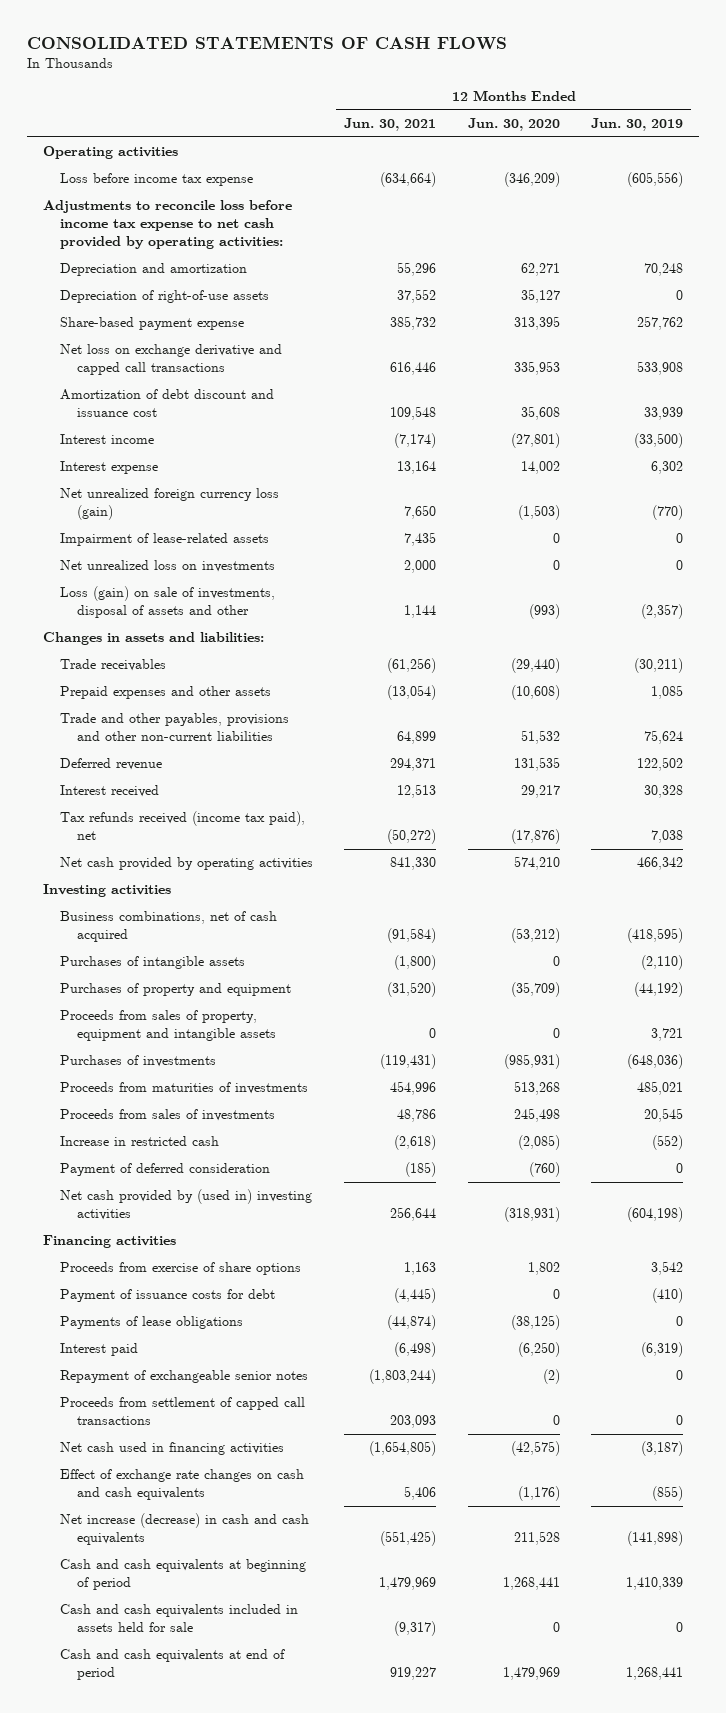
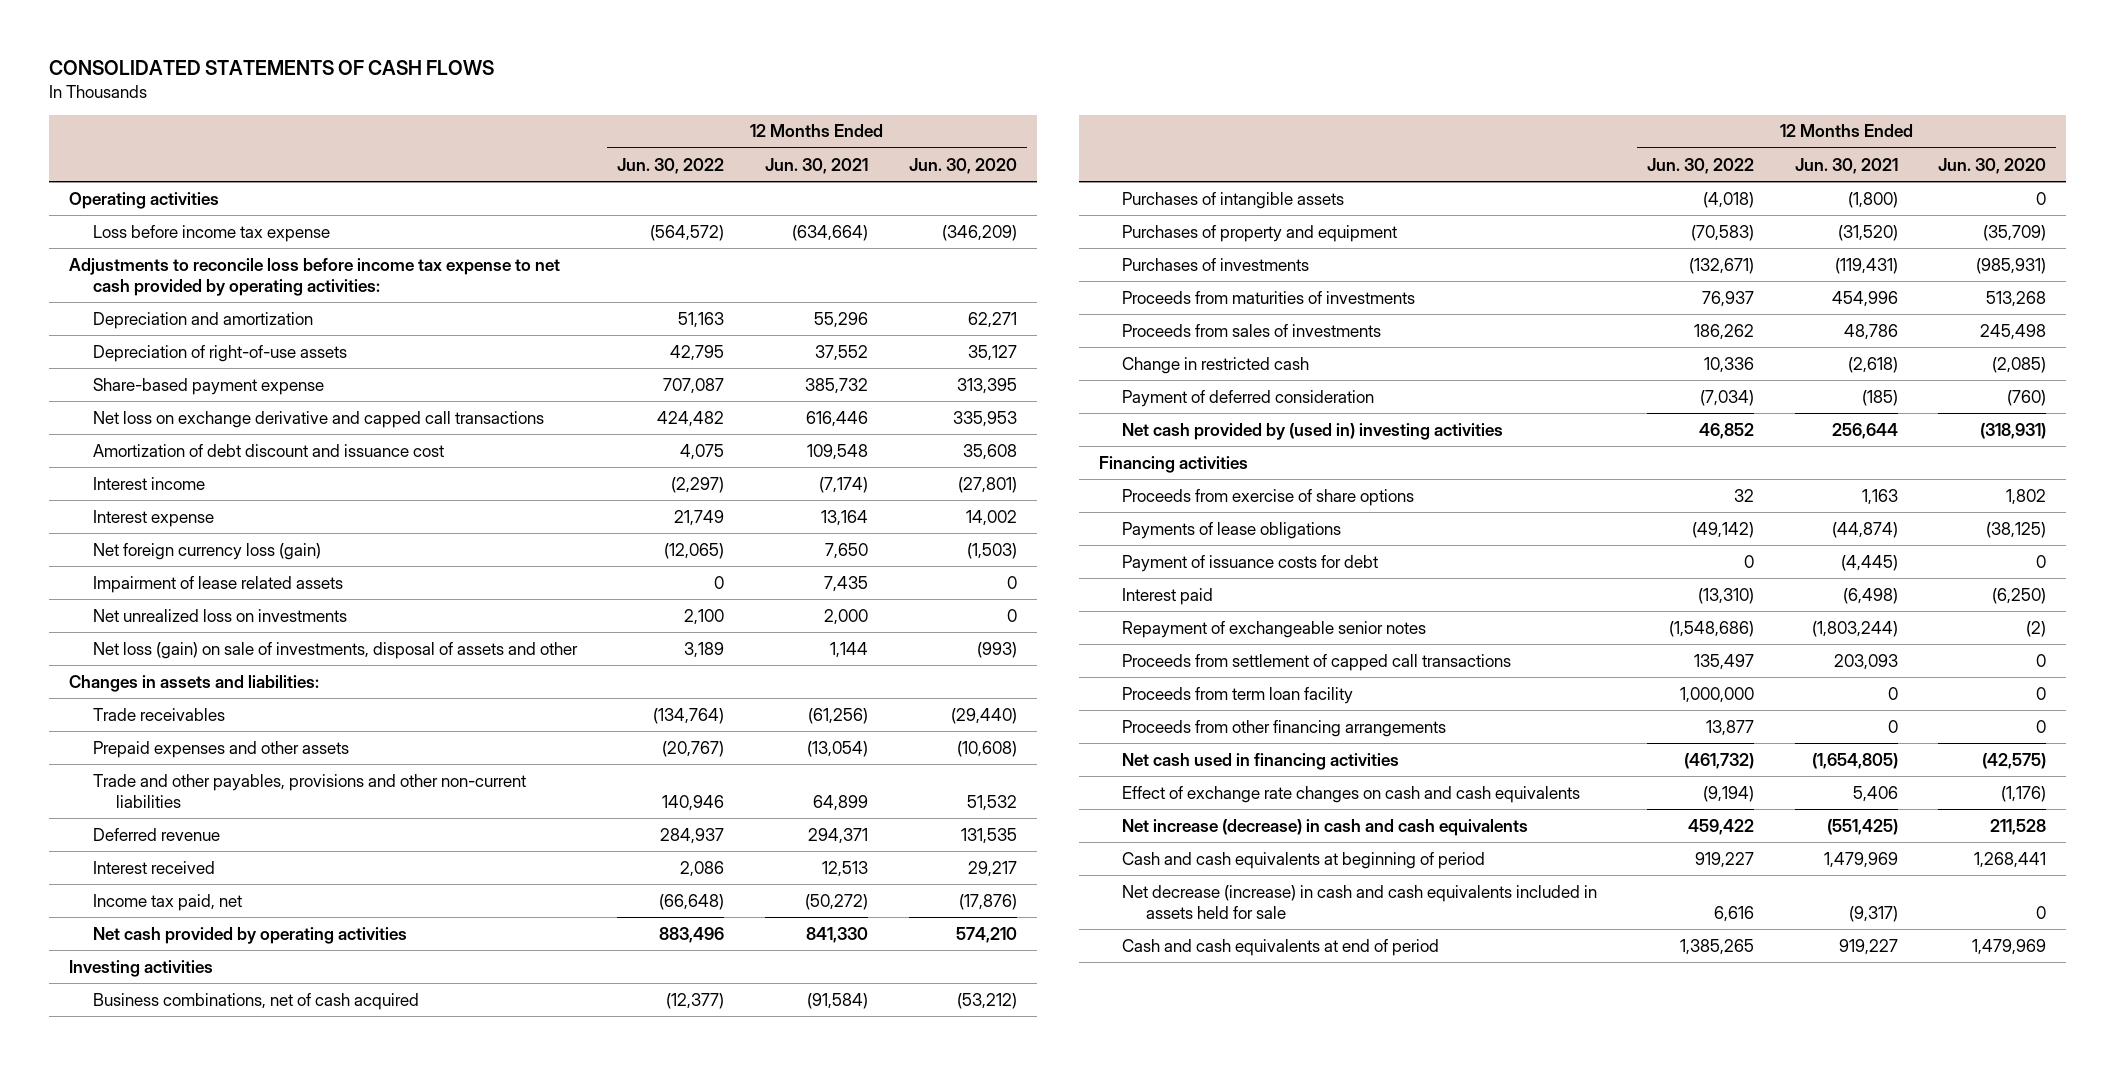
- | 12 Months Ended Jun. 30, 2021 | 12 Months Ended Jun. 30, 2020 | 12 Months Ended Jun. 30, 2019
+ | 12 Months Ended Jun. 30, 2022 | 12 Months Ended Jun. 30, 2021 | 12 Months Ended Jun. 30, 2020
- Net unrealized foreign currency loss (gain) | 7,650 | (1,503) | (770)
- Impairment of lease-related assets | 7,435 | 0 | 0
+ Net foreign currency loss (gain) | (12,065) | 7,650 | (1,503)
+ Impairment of lease related assets | 0 | 7,435 | 0
- Loss (gain) on sale of investments, disposal of assets and other | 1,144 | (993) | (2,357)
+ Net loss (gain) on sale of investments, disposal of assets and other | 3,189 | 1,144 | (993)
- Tax refunds received (income tax paid), net | (50,272) | (17,876) | 7,038
+ Income tax paid, net | (66,648) | (50,272) | (17,876)
- Proceeds from sales of property, equipment and intangible assets | 0 | 0 | 3,721
- Increase in restricted cash | (2,618) | (2,085) | (552)
+ Change in restricted cash | 10,336 | (2,618) | (2,085)
moved down: Payment of issuance costs for debt | 0 | (4,445) | 0
+ Proceeds from term loan facility | 1,000,000 | 0 | 0
+ Proceeds from other financing arrangements | 13,877 | 0 | 0
- Cash and cash equivalents included in assets held for sale | (9,317) | 0 | 0
+ Net decrease (increase) in cash and cash equivalents included in assets held for sale | 6,616 | (9,317) | 0

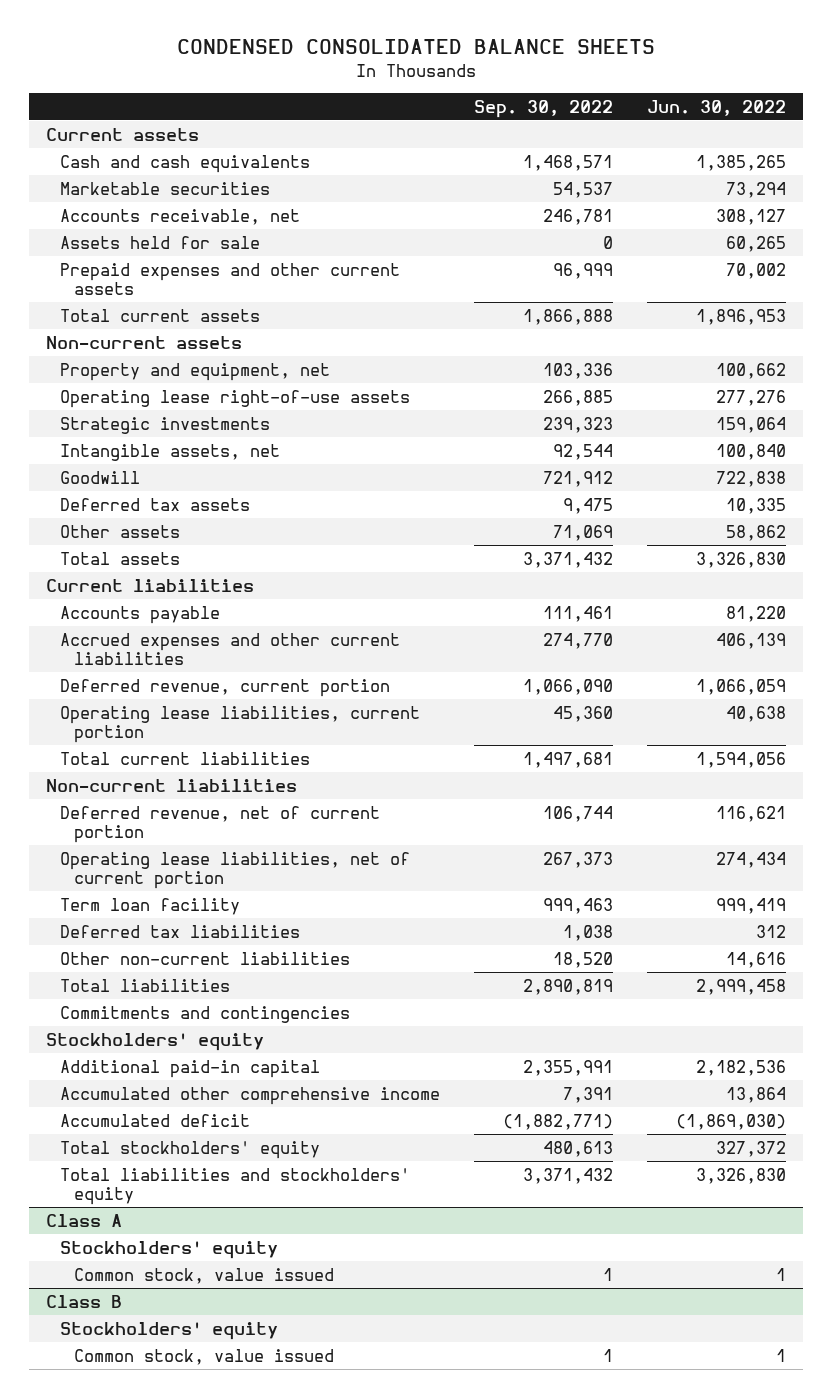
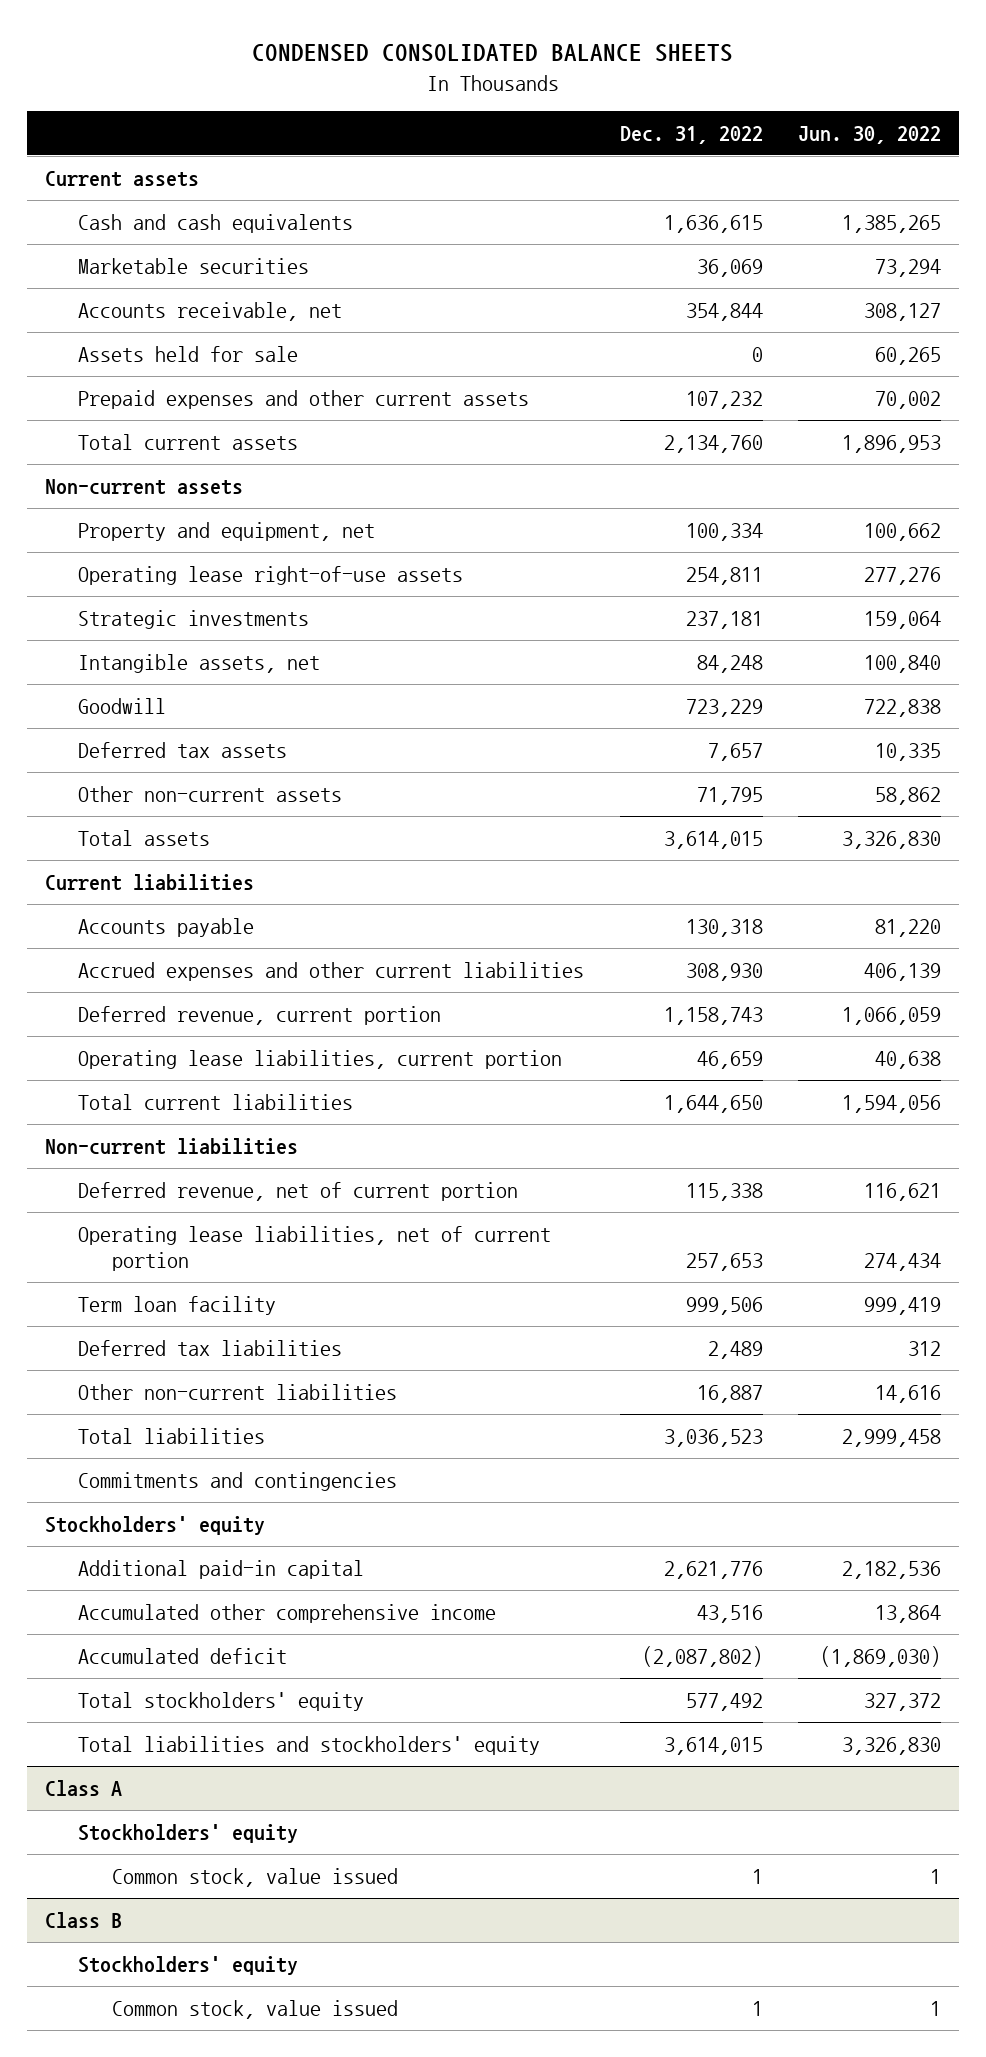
- | Sep. 30, 2022 | Jun. 30, 2022
+ | Dec. 31, 2022 | Jun. 30, 2022
- Other assets | 71,069 | 58,862
+ Other non-current assets | 71,795 | 58,862

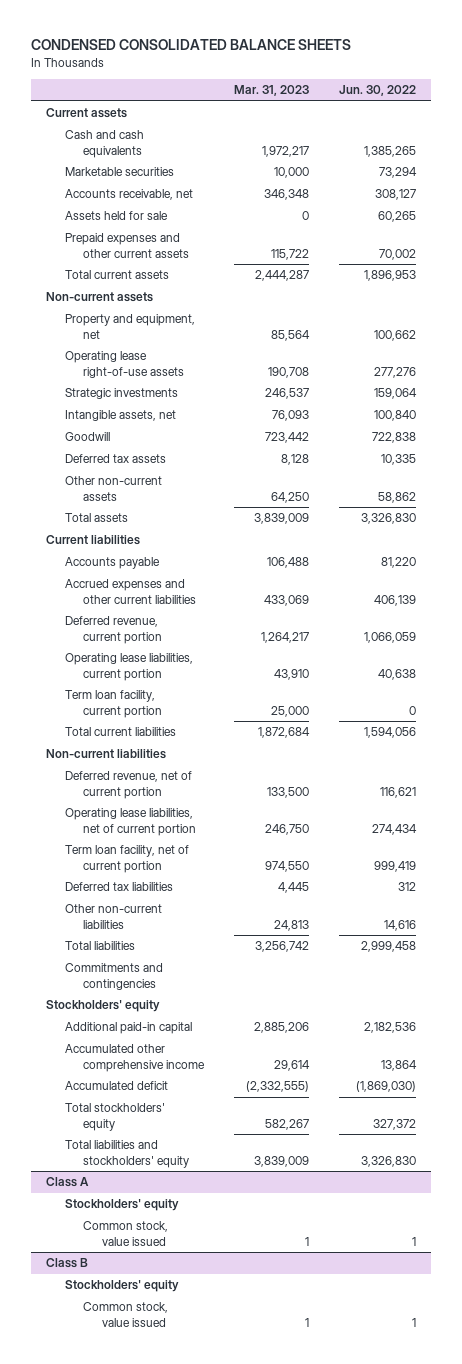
- | Dec. 31, 2022 | Jun. 30, 2022
+ | Mar. 31, 2023 | Jun. 30, 2022
+ Term loan facility, current portion | 25,000 | 0
- Term loan facility | 999,506 | 999,419
+ Term loan facility, net of current portion | 974,550 | 999,419

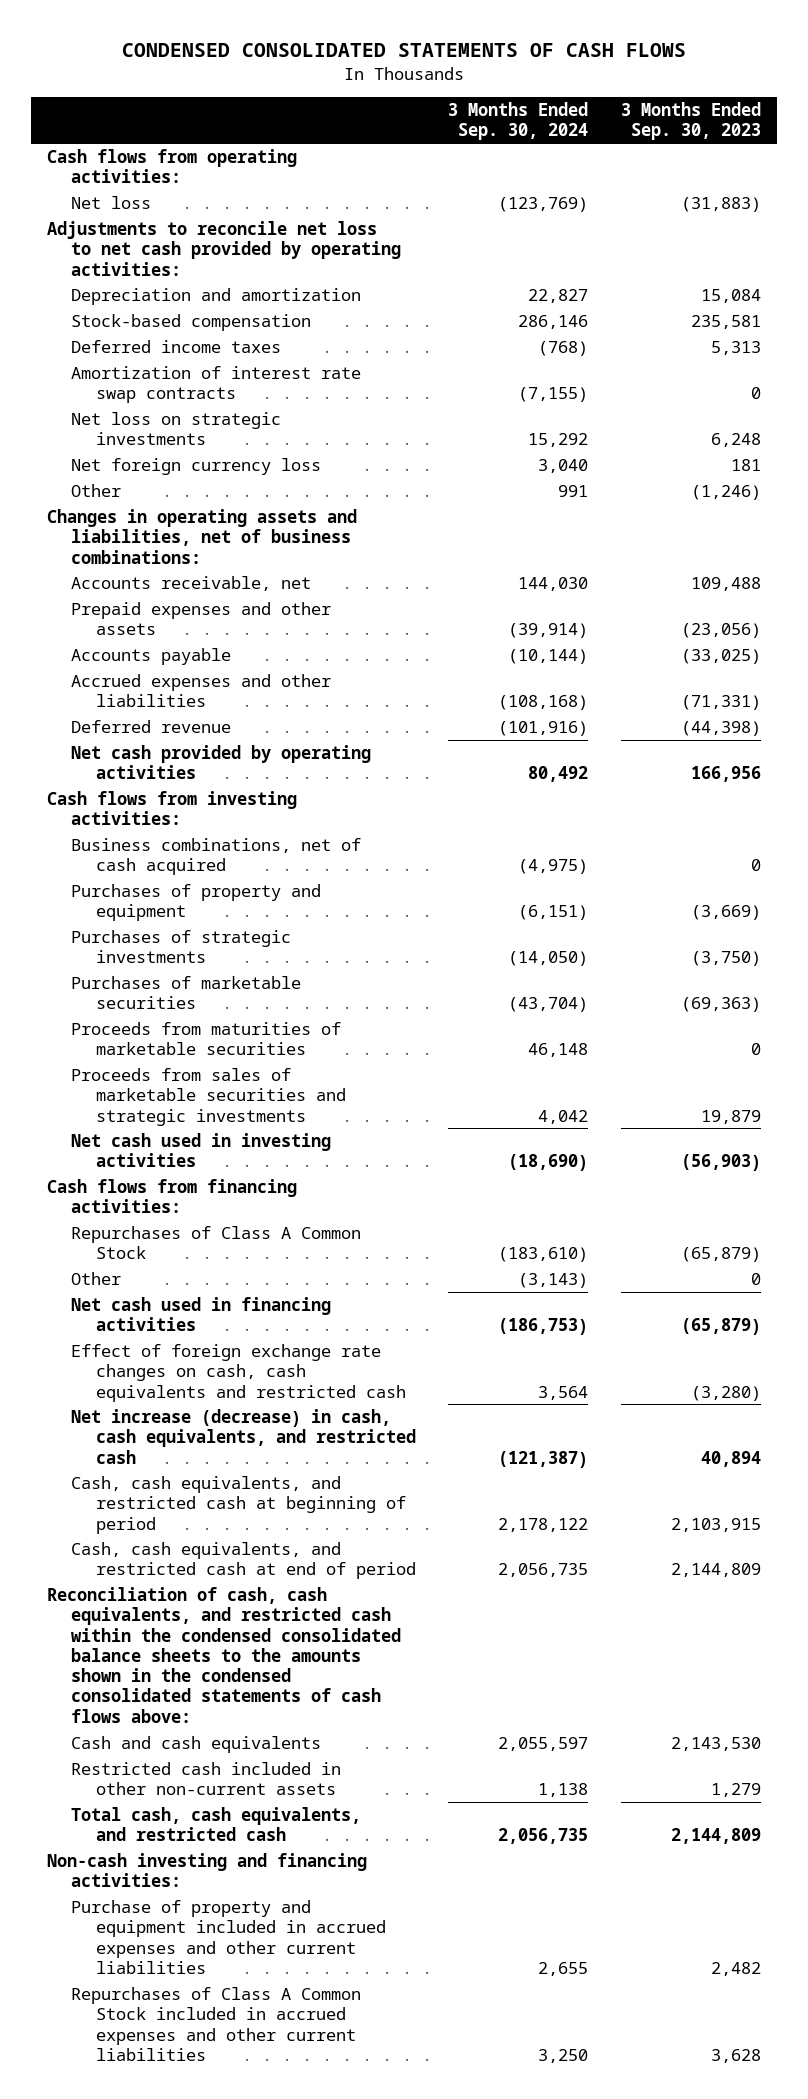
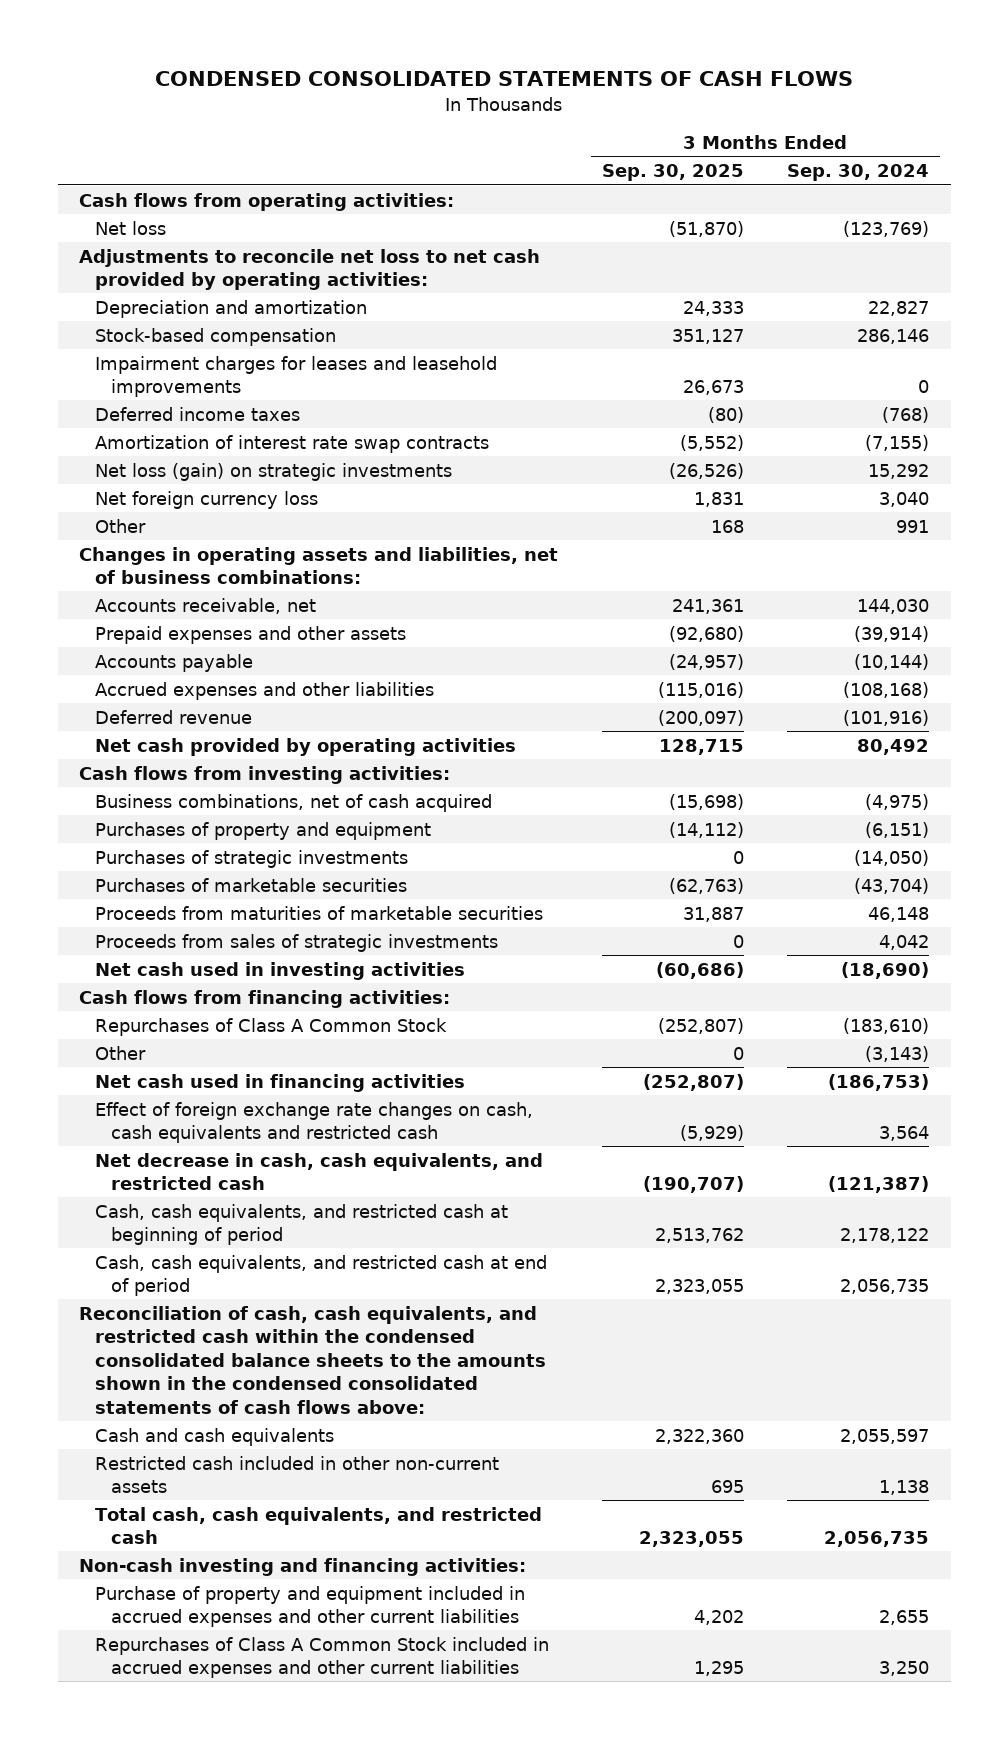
- | 3 Months Ended Sep. 30, 2024 | 3 Months Ended Sep. 30, 2023
+ | 3 Months Ended Sep. 30, 2025 | 3 Months Ended Sep. 30, 2024
+ Impairment charges for leases and leasehold improvements | 26,673 | 0
- Net loss on strategic investments | 15,292 | 6,248
+ Net loss (gain) on strategic investments | (26,526) | 15,292
- Proceeds from sales of marketable securities and strategic investments | 4,042 | 19,879
+ Proceeds from sales of strategic investments | 0 | 4,042
- Net increase (decrease) in cash, cash equivalents, and restricted cash | (121,387) | 40,894
+ Net decrease in cash, cash equivalents, and restricted cash | (190,707) | (121,387)

